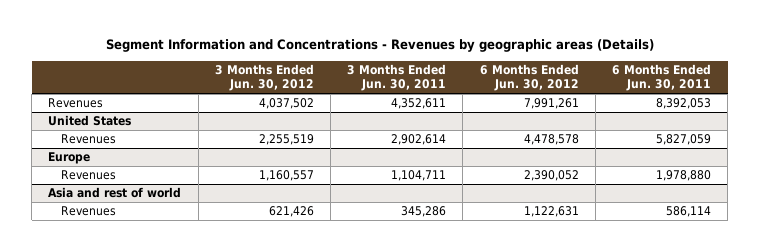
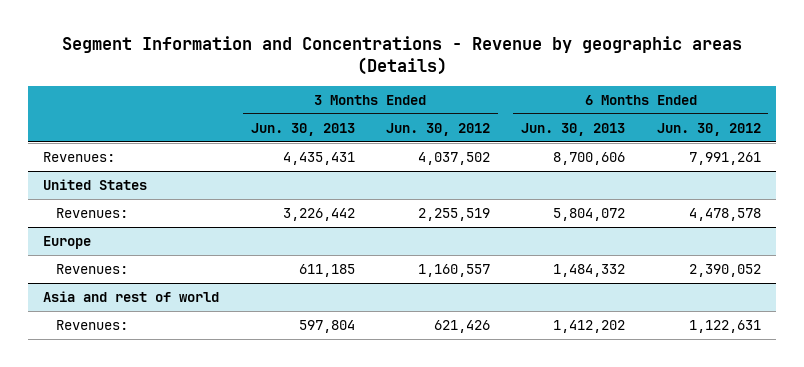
- Segment Information and Concentrations - Revenues by geographic areas (Details)
+ Segment Information and Concentrations - Revenue by geographic areas (Details)
- | 3 Months Ended Jun. 30, 2012 | 3 Months Ended Jun. 30, 2011 | 6 Months Ended Jun. 30, 2012 | 6 Months Ended Jun. 30, 2011
+ | 3 Months Ended Jun. 30, 2013 | 3 Months Ended Jun. 30, 2012 | 6 Months Ended Jun. 30, 2013 | 6 Months Ended Jun. 30, 2012
- Revenues | 4,037,502 | 4,352,611 | 7,991,261 | 8,392,053
+ Revenues: | 4,435,431 | 4,037,502 | 8,700,606 | 7,991,261
@ United States
- Revenues | 2,255,519 | 2,902,614 | 4,478,578 | 5,827,059
+ Revenues: | 3,226,442 | 2,255,519 | 5,804,072 | 4,478,578
@ Europe
- Revenues | 1,160,557 | 1,104,711 | 2,390,052 | 1,978,880
+ Revenues: | 611,185 | 1,160,557 | 1,484,332 | 2,390,052
@ Asia and rest of world
- Revenues | 621,426 | 345,286 | 1,122,631 | 586,114
+ Revenues: | 597,804 | 621,426 | 1,412,202 | 1,122,631

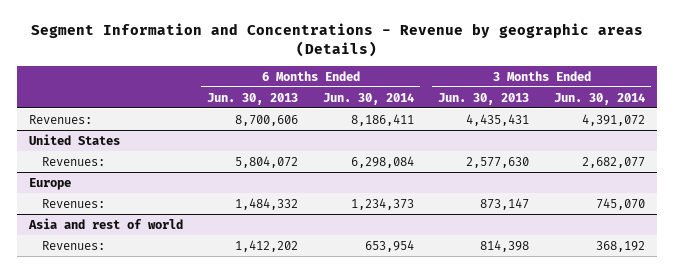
- | 3 Months Ended Jun. 30, 2013 | 3 Months Ended Jun. 30, 2012 | 6 Months Ended Jun. 30, 2013 | 6 Months Ended Jun. 30, 2012
+ | 6 Months Ended Jun. 30, 2013 | 6 Months Ended Jun. 30, 2014 | 3 Months Ended Jun. 30, 2013 | 3 Months Ended Jun. 30, 2014
@ United States
- Revenues: | 3,226,442 | 2,255,519 | 5,804,072 | 4,478,578
+ Revenues: | 5,804,072 | 6,298,084 | 2,577,630 | 2,682,077
@ Europe
- Revenues: | 611,185 | 1,160,557 | 1,484,332 | 2,390,052
+ Revenues: | 1,484,332 | 1,234,373 | 873,147 | 745,070
@ Asia and rest of world
- Revenues: | 597,804 | 621,426 | 1,412,202 | 1,122,631
+ Revenues: | 1,412,202 | 653,954 | 814,398 | 368,192

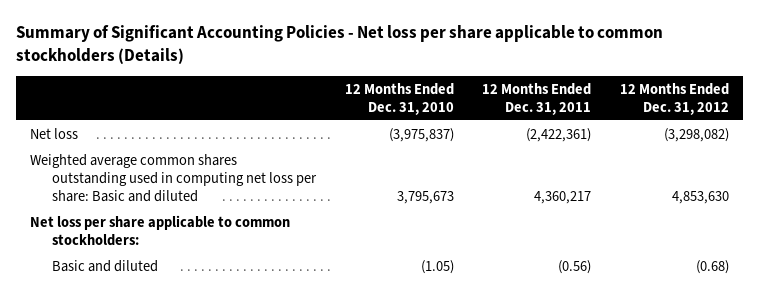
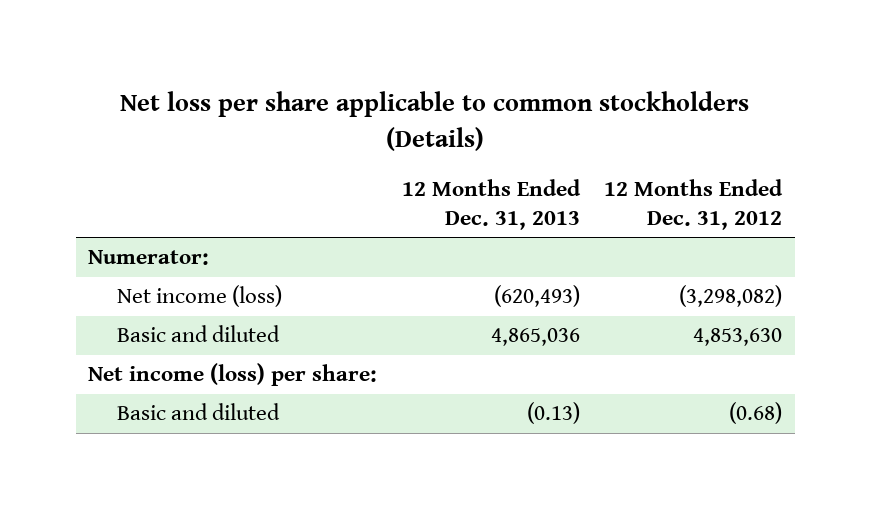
- Summary of Significant Accounting Policies - Net loss per share applicable to common stockholders (Details)
+ Net loss per share applicable to common stockholders (Details)
- | 12 Months Ended Dec. 31, 2010 | 12 Months Ended Dec. 31, 2011 | 12 Months Ended Dec. 31, 2012
+ | 12 Months Ended Dec. 31, 2013 | 12 Months Ended Dec. 31, 2012
- Net loss | (3,975,837) | (2,422,361) | (3,298,082)
- Weighted average common shares outstanding used in computing net loss per share: Basic and diluted | 3,795,673 | 4,360,217 | 4,853,630
- Net loss per share applicable to common stockholders:
+ Numerator:
+ Net income (loss) | (620,493) | (3,298,082)
+ Basic and diluted | 4,865,036 | 4,853,630
+ Net income (loss) per share:

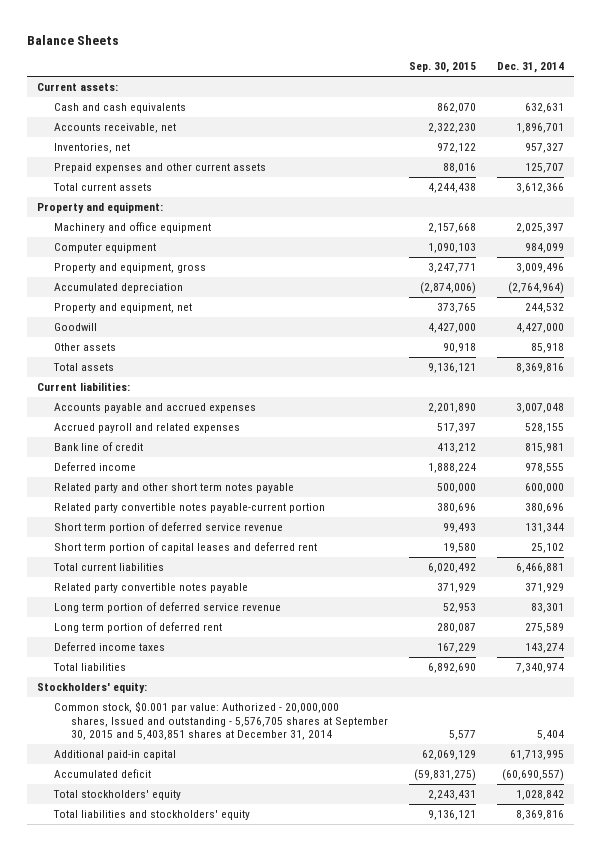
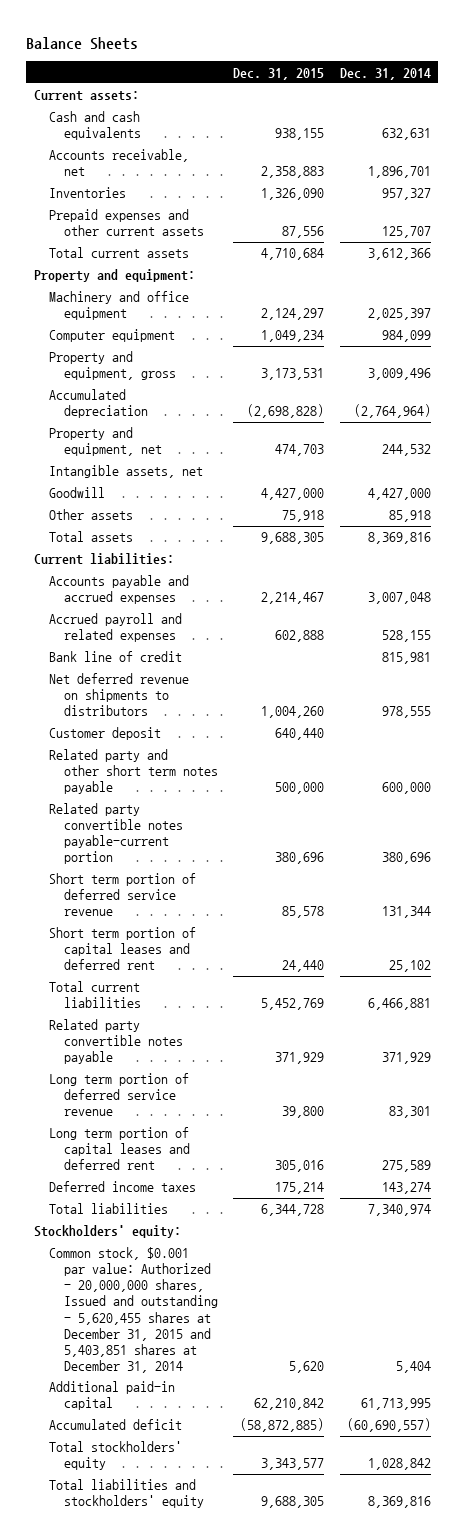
- | Sep. 30, 2015 | Dec. 31, 2014
+ | Dec. 31, 2015 | Dec. 31, 2014
- Inventories, net | 972,122 | 957,327
+ Inventories | 1,326,090 | 957,327
+ Intangible assets, net
- Deferred income | 1,888,224 | 978,555
+ Net deferred revenue on shipments to distributors | 1,004,260 | 978,555
+ Customer deposit | 640,440 |
- Long term portion of deferred rent | 280,087 | 275,589
+ Long term portion of capital leases and deferred rent | 305,016 | 275,589
- Common stock, $0.001 par value: Authorized - 20,000,000 shares, Issued and outstanding - 5,576,705 shares at September 30, 2015 and 5,403,851 shares at December 31, 2014 | 5,577 | 5,404
+ Common stock, $0.001 par value: Authorized - 20,000,000 shares, Issued and outstanding - 5,620,455 shares at December 31, 2015 and 5,403,851 shares at December 31, 2014 | 5,620 | 5,404

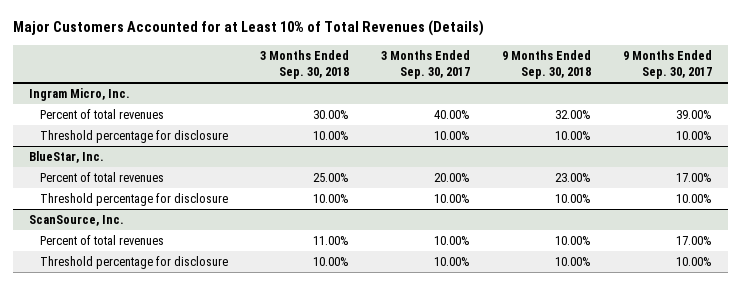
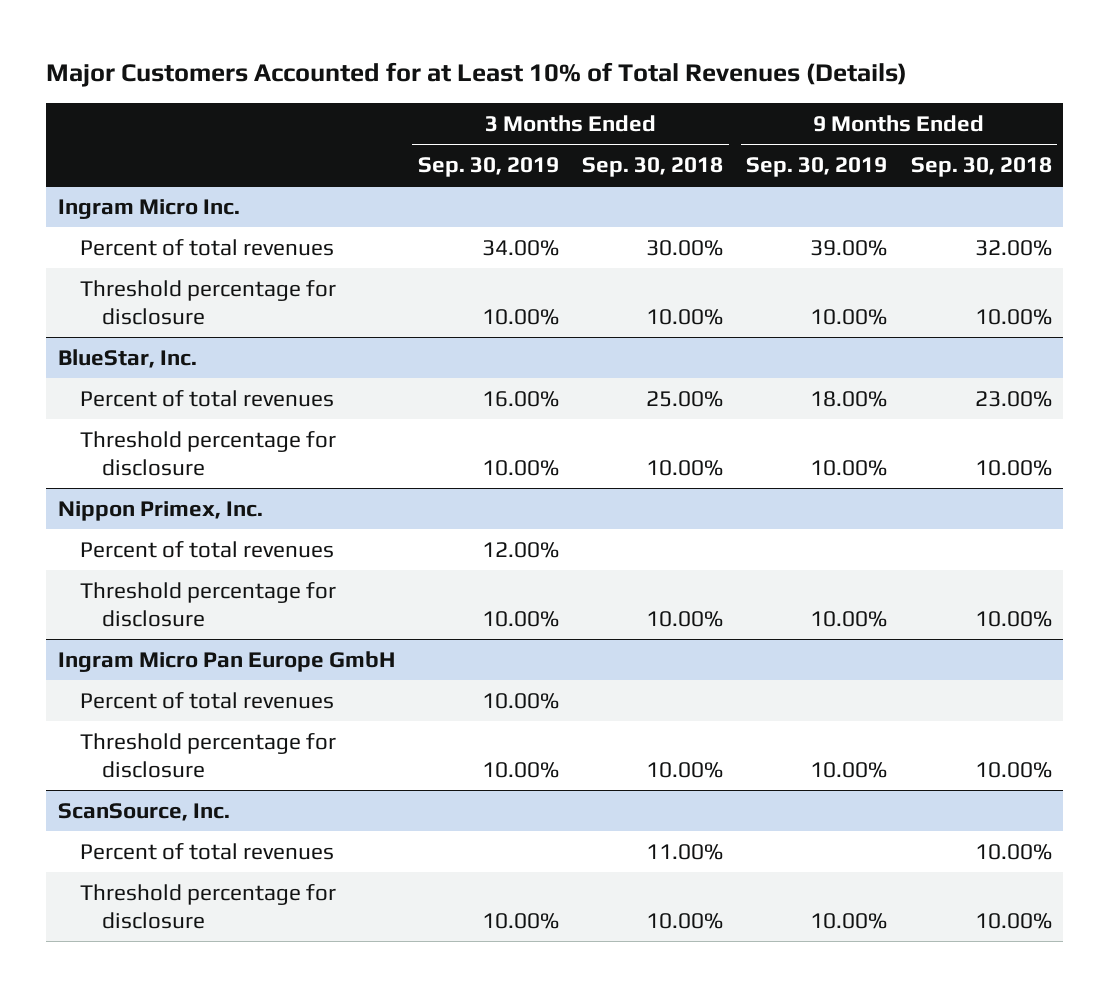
- | 3 Months Ended Sep. 30, 2018 | 3 Months Ended Sep. 30, 2017 | 9 Months Ended Sep. 30, 2018 | 9 Months Ended Sep. 30, 2017
+ | 3 Months Ended Sep. 30, 2019 | 3 Months Ended Sep. 30, 2018 | 9 Months Ended Sep. 30, 2019 | 9 Months Ended Sep. 30, 2018
- Ingram Micro, Inc.
+ Ingram Micro Inc.
+ Nippon Primex, Inc.
+ Percent of total revenues | 12.00% | | |
+ Threshold percentage for disclosure | 10.00% | 10.00% | 10.00% | 10.00%
+ Ingram Micro Pan Europe GmbH
+ Percent of total revenues | 10.00% | | |
+ Threshold percentage for disclosure | 10.00% | 10.00% | 10.00% | 10.00%

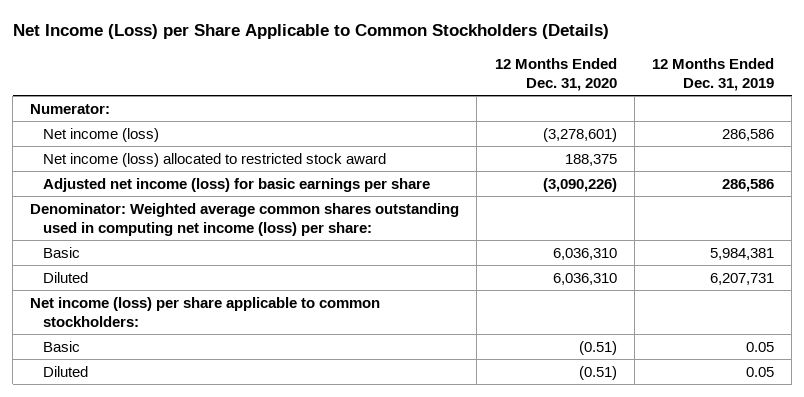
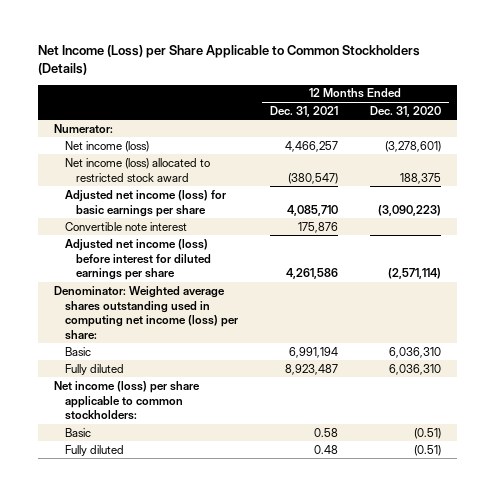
- | 12 Months Ended Dec. 31, 2020 | 12 Months Ended Dec. 31, 2019
+ | 12 Months Ended Dec. 31, 2021 | 12 Months Ended Dec. 31, 2020
- Adjusted net income (loss) for basic earnings per share | (3,090,226) | 286,586
- Denominator: Weighted average common shares outstanding used in computing net income (loss) per share:
+ Adjusted net income (loss) for basic earnings per share | 4,085,710 | (3,090,223)
+ Convertible note interest | 175,876 |
+ Adjusted net income (loss) before interest for diluted earnings per share | 4,261,586 | (2,571,114)
+ Denominator: Weighted average shares outstanding used in computing net income (loss) per share:
- Diluted | 6,036,310 | 6,207,731
+ Fully diluted | 8,923,487 | 6,036,310
- Diluted | (0.51) | 0.05
+ Fully diluted | 0.48 | (0.51)

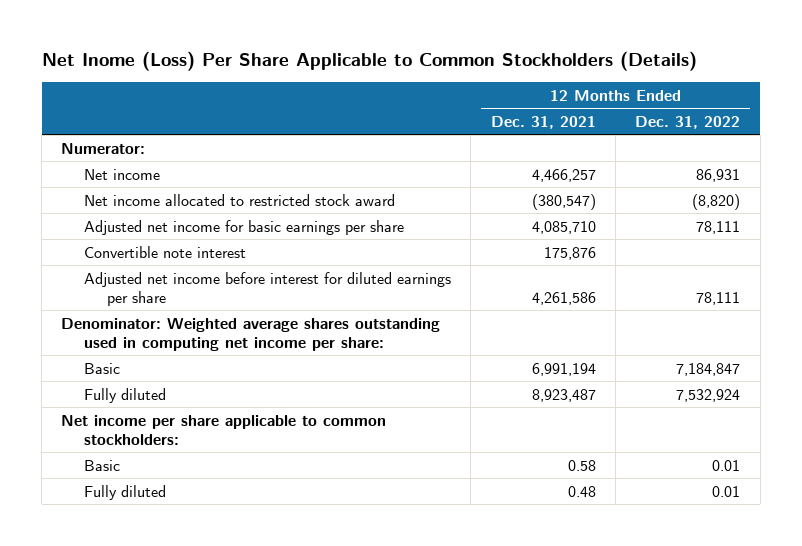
- Net Income (Loss) per Share Applicable to Common Stockholders (Details)
+ Net Inome (Loss) Per Share Applicable to Common Stockholders (Details)
- | 12 Months Ended Dec. 31, 2021 | 12 Months Ended Dec. 31, 2020
+ | 12 Months Ended Dec. 31, 2021 | 12 Months Ended Dec. 31, 2022
- Net income (loss) | 4,466,257 | (3,278,601)
- Net income (loss) allocated to restricted stock award | (380,547) | 188,375
- Adjusted net income (loss) for basic earnings per share | 4,085,710 | (3,090,223)
+ Net income | 4,466,257 | 86,931
+ Net income allocated to restricted stock award | (380,547) | (8,820)
+ Adjusted net income for basic earnings per share | 4,085,710 | 78,111
- Adjusted net income (loss) before interest for diluted earnings per share | 4,261,586 | (2,571,114)
- Denominator: Weighted average shares outstanding used in computing net income (loss) per share:
+ Adjusted net income before interest for diluted earnings per share | 4,261,586 | 78,111
+ Denominator: Weighted average shares outstanding used in computing net income per share:
- Net income (loss) per share applicable to common stockholders:
+ Net income per share applicable to common stockholders:

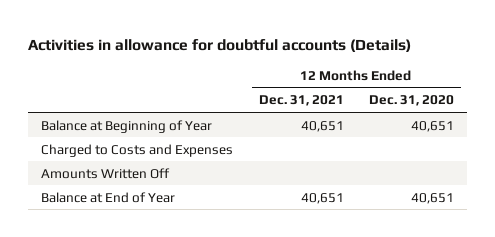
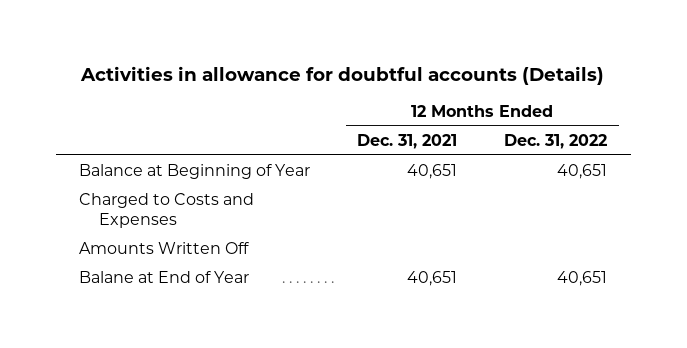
- | 12 Months Ended Dec. 31, 2021 | 12 Months Ended Dec. 31, 2020
+ | 12 Months Ended Dec. 31, 2021 | 12 Months Ended Dec. 31, 2022
- Balance at End of Year | 40,651 | 40,651
+ Balane at End of Year | 40,651 | 40,651

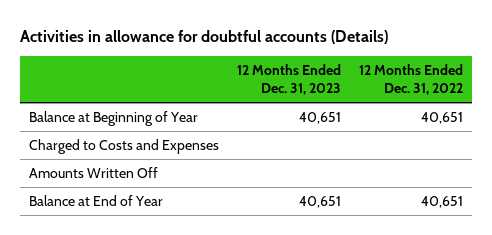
- | 12 Months Ended Dec. 31, 2021 | 12 Months Ended Dec. 31, 2022
+ | 12 Months Ended Dec. 31, 2023 | 12 Months Ended Dec. 31, 2022
- Balane at End of Year | 40,651 | 40,651
+ Balance at End of Year | 40,651 | 40,651

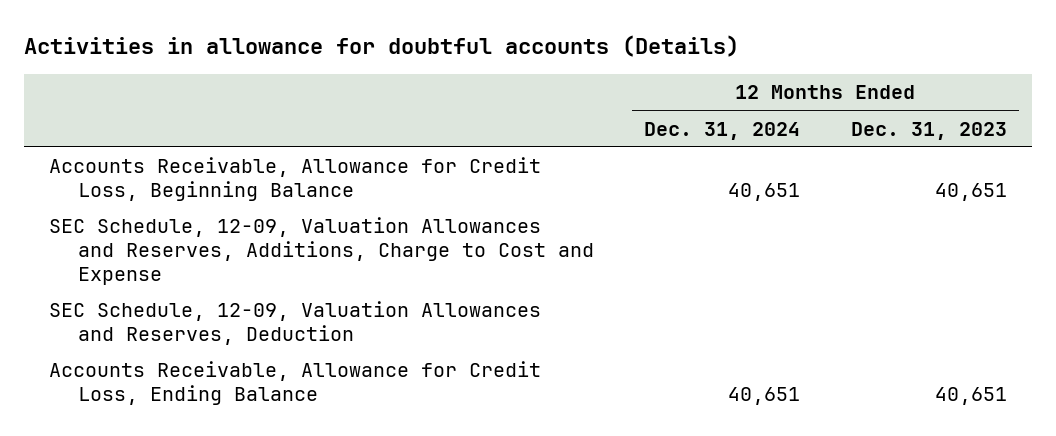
- | 12 Months Ended Dec. 31, 2023 | 12 Months Ended Dec. 31, 2022
+ | 12 Months Ended Dec. 31, 2024 | 12 Months Ended Dec. 31, 2023
- Balance at Beginning of Year | 40,651 | 40,651
- Charged to Costs and Expenses
- Amounts Written Off
- Balance at End of Year | 40,651 | 40,651
+ Accounts Receivable, Allowance for Credit Loss, Beginning Balance | 40,651 | 40,651
+ SEC Schedule, 12-09, Valuation Allowances and Reserves, Additions, Charge to Cost and Expense
+ SEC Schedule, 12-09, Valuation Allowances and Reserves, Deduction
+ Accounts Receivable, Allowance for Credit Loss, Ending Balance | 40,651 | 40,651

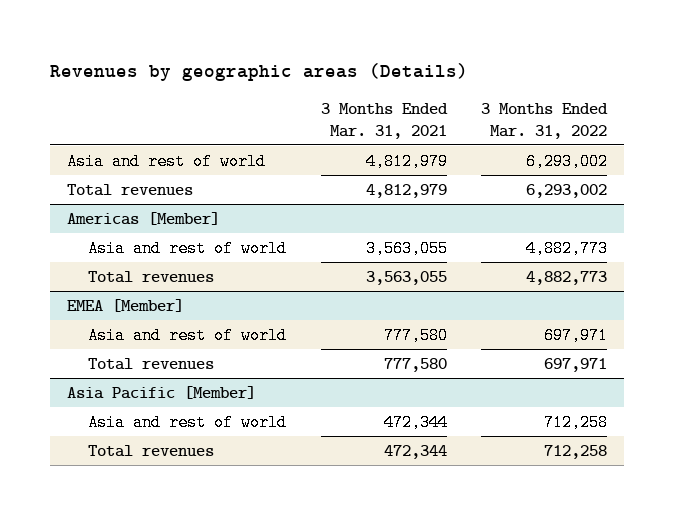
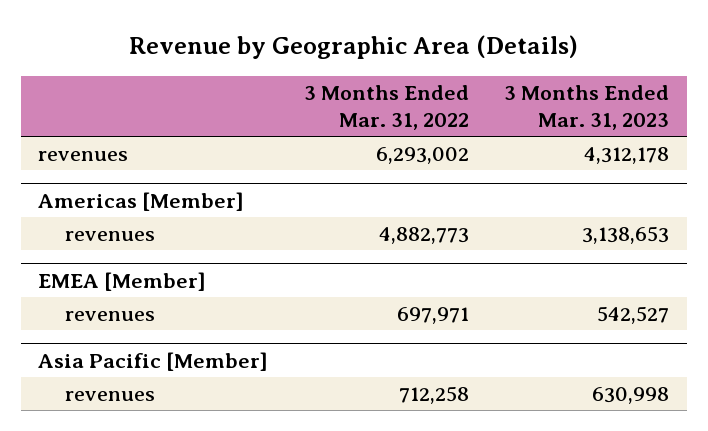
- Revenues by geographic areas (Details)
+ Revenue by Geographic Area (Details)
- | 3 Months Ended Mar. 31, 2021 | 3 Months Ended Mar. 31, 2022
+ | 3 Months Ended Mar. 31, 2022 | 3 Months Ended Mar. 31, 2023
- Asia and rest of world | 4,812,979 | 6,293,002
- Total revenues | 4,812,979 | 6,293,002
+ revenues | 6,293,002 | 4,312,178
@ Americas [Member]
- Asia and rest of world | 3,563,055 | 4,882,773
- Total revenues | 3,563,055 | 4,882,773
+ revenues | 4,882,773 | 3,138,653
@ EMEA [Member]
- Asia and rest of world | 777,580 | 697,971
- Total revenues | 777,580 | 697,971
+ revenues | 697,971 | 542,527
@ Asia Pacific [Member]
- Asia and rest of world | 472,344 | 712,258
- Total revenues | 472,344 | 712,258
+ revenues | 712,258 | 630,998

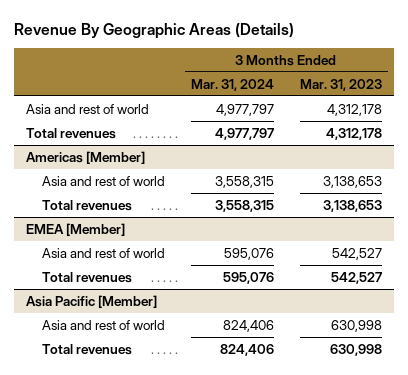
- Revenue by Geographic Area (Details)
+ Revenue By Geographic Areas (Details)
- | 3 Months Ended Mar. 31, 2022 | 3 Months Ended Mar. 31, 2023
+ | 3 Months Ended Mar. 31, 2024 | 3 Months Ended Mar. 31, 2023
- revenues | 6,293,002 | 4,312,178
+ Asia and rest of world | 4,977,797 | 4,312,178
+ Total revenues | 4,977,797 | 4,312,178
@ Americas [Member]
- revenues | 4,882,773 | 3,138,653
+ Asia and rest of world | 3,558,315 | 3,138,653
+ Total revenues | 3,558,315 | 3,138,653
@ EMEA [Member]
- revenues | 697,971 | 542,527
+ Asia and rest of world | 595,076 | 542,527
+ Total revenues | 595,076 | 542,527
@ Asia Pacific [Member]
- revenues | 712,258 | 630,998
+ Asia and rest of world | 824,406 | 630,998
+ Total revenues | 824,406 | 630,998

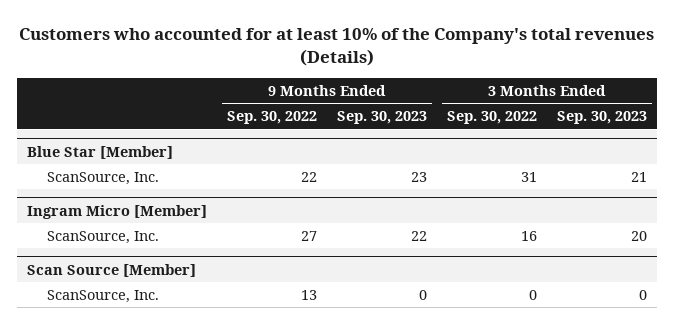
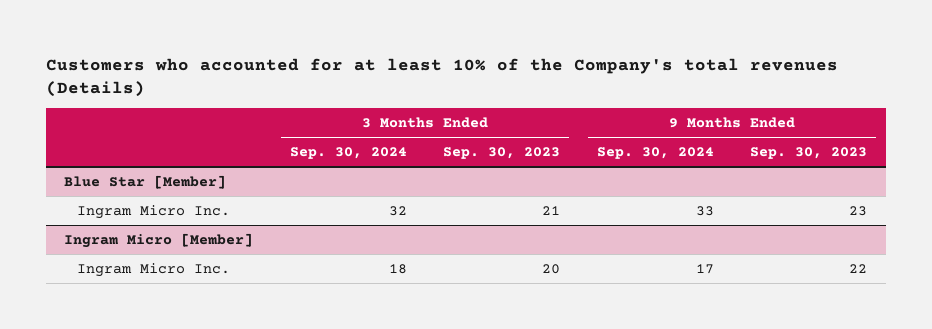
- | 9 Months Ended Sep. 30, 2022 | 9 Months Ended Sep. 30, 2023 | 3 Months Ended Sep. 30, 2022 | 3 Months Ended Sep. 30, 2023
+ | 3 Months Ended Sep. 30, 2024 | 3 Months Ended Sep. 30, 2023 | 9 Months Ended Sep. 30, 2024 | 9 Months Ended Sep. 30, 2023
@ Blue Star [Member]
- ScanSource, Inc. | 22 | 23 | 31 | 21
+ Ingram Micro Inc. | 32 | 21 | 33 | 23
@ Ingram Micro [Member]
- ScanSource, Inc. | 27 | 22 | 16 | 20
- Scan Source [Member]
- ScanSource, Inc. | 13 | 0 | 0 | 0
@ Ingram Micro [Member]
+ Ingram Micro Inc. | 18 | 20 | 17 | 22

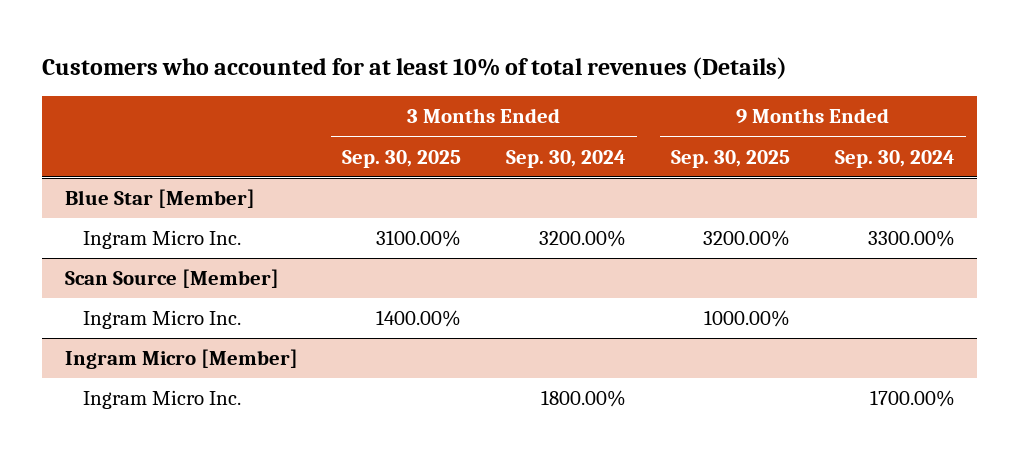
- Customers who accounted for at least 10% of the Company's total revenues (Details)
+ Customers who accounted for at least 10% of total revenues (Details)
- | 3 Months Ended Sep. 30, 2024 | 3 Months Ended Sep. 30, 2023 | 9 Months Ended Sep. 30, 2024 | 9 Months Ended Sep. 30, 2023
+ | 3 Months Ended Sep. 30, 2025 | 3 Months Ended Sep. 30, 2024 | 9 Months Ended Sep. 30, 2025 | 9 Months Ended Sep. 30, 2024
@ Blue Star [Member]
- Ingram Micro Inc. | 32 | 21 | 33 | 23
+ Ingram Micro Inc. | 3100.00% | 3200.00% | 3200.00% | 3300.00%
+ Scan Source [Member]
+ Ingram Micro Inc. | 1400.00% | | 1000.00% |
@ Ingram Micro [Member]
- Ingram Micro Inc. | 18 | 20 | 17 | 22
+ Ingram Micro Inc. | | 1800.00% | | 1700.00%

